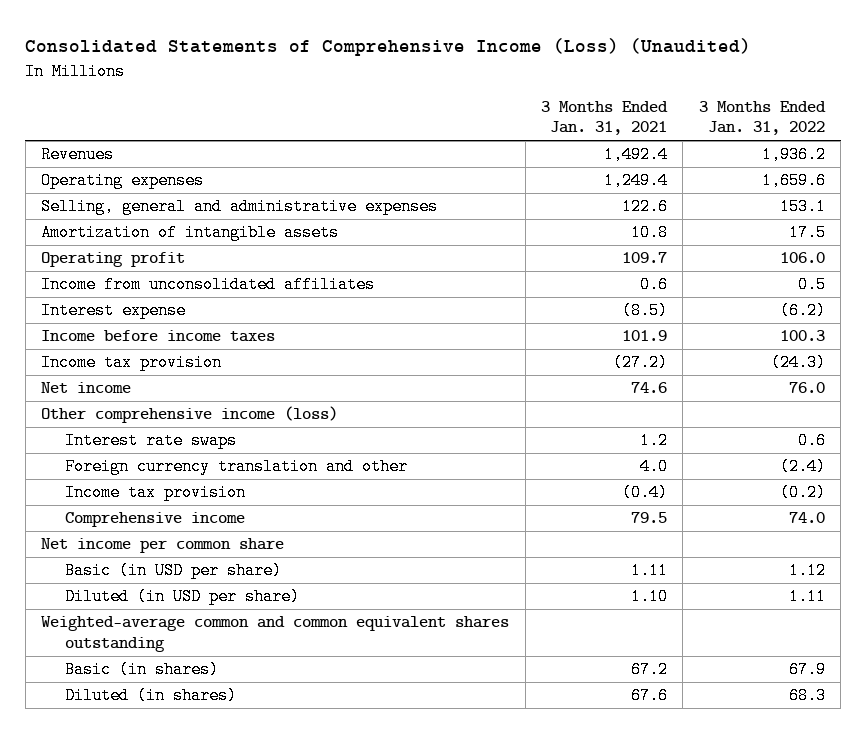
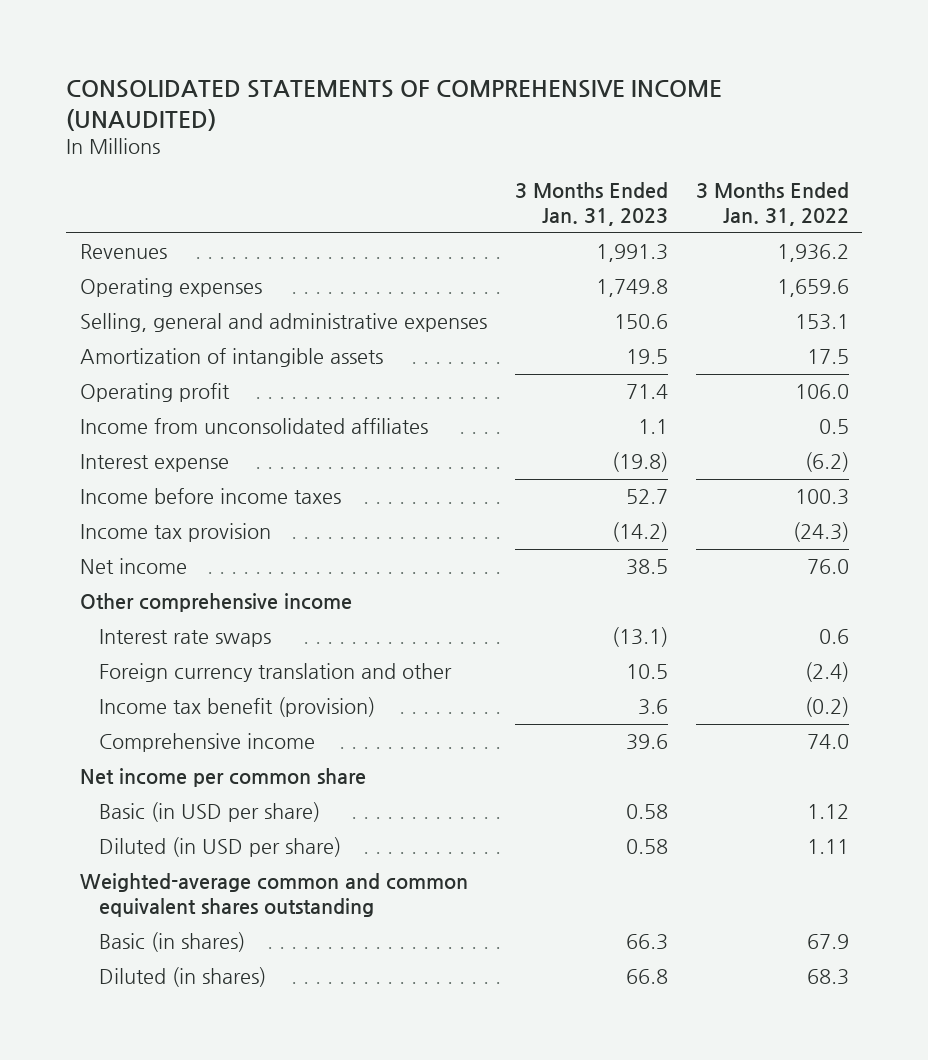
- Consolidated Statements of Comprehensive Income (Loss) (Unaudited)
+ CONSOLIDATED STATEMENTS OF COMPREHENSIVE INCOME (UNAUDITED)
- | 3 Months Ended Jan. 31, 2021 | 3 Months Ended Jan. 31, 2022
+ | 3 Months Ended Jan. 31, 2023 | 3 Months Ended Jan. 31, 2022
- Other comprehensive income (loss)
+ Other comprehensive income
- Income tax provision | (0.4) | (0.2)
+ Income tax benefit (provision) | 3.6 | (0.2)

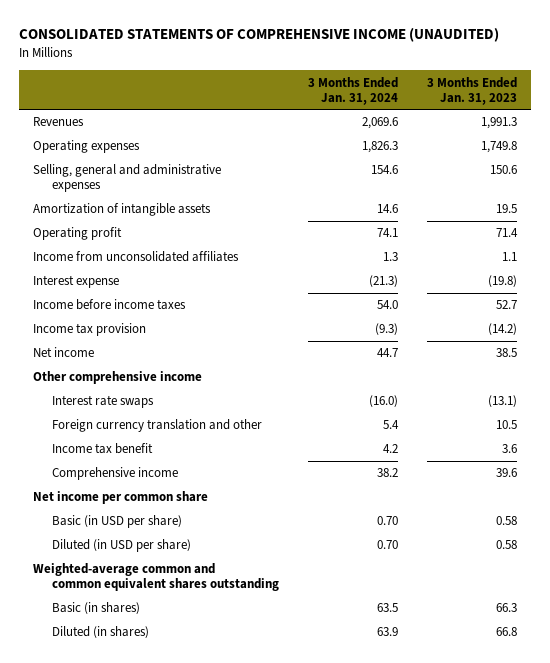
- | 3 Months Ended Jan. 31, 2023 | 3 Months Ended Jan. 31, 2022
+ | 3 Months Ended Jan. 31, 2024 | 3 Months Ended Jan. 31, 2023
- Income tax benefit (provision) | 3.6 | (0.2)
+ Income tax benefit | 4.2 | 3.6

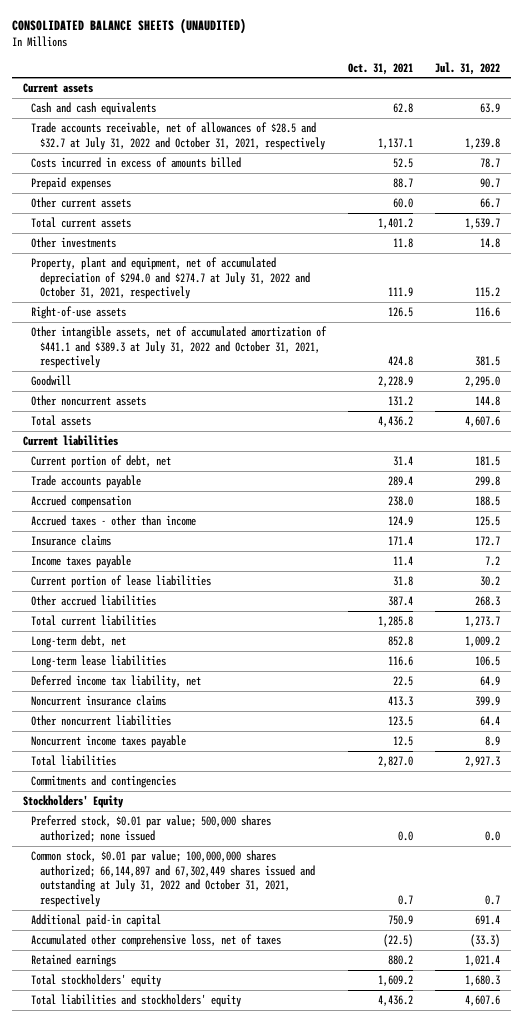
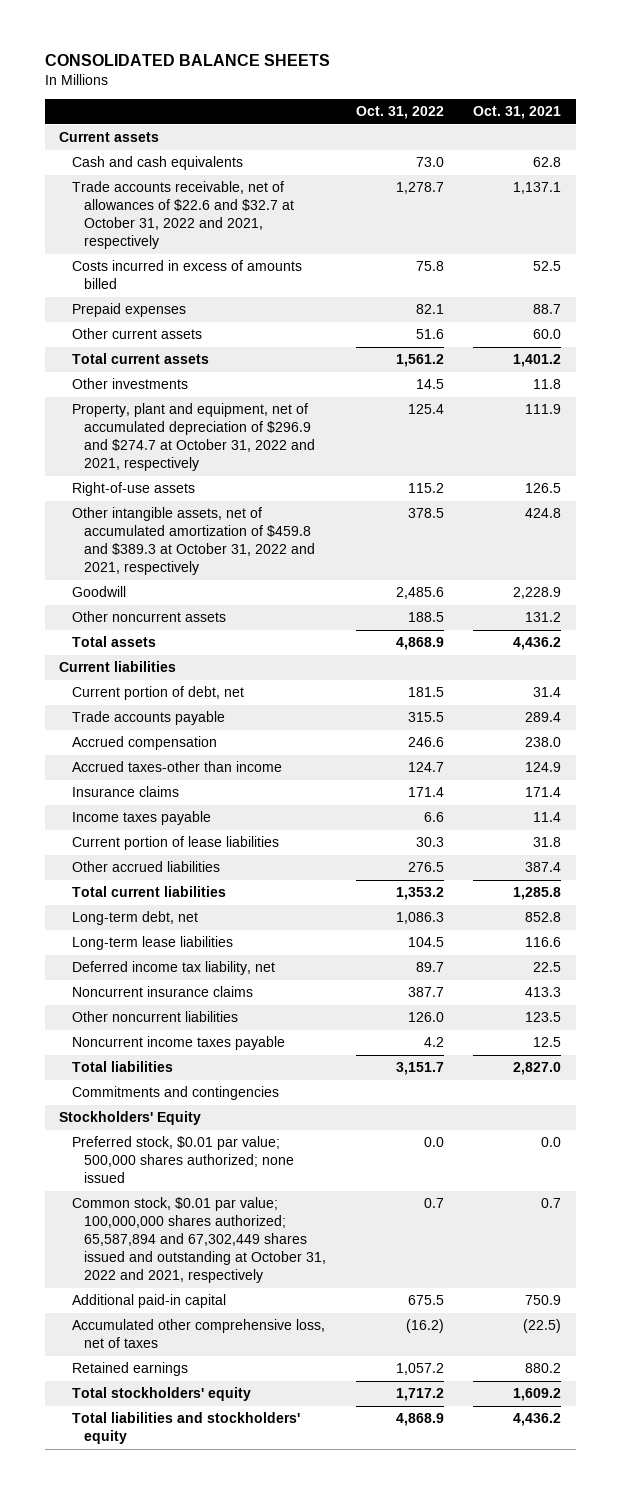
- CONSOLIDATED BALANCE SHEETS (UNAUDITED)
+ CONSOLIDATED BALANCE SHEETS
- | Oct. 31, 2021 | Jul. 31, 2022
+ | Oct. 31, 2022 | Oct. 31, 2021
- Trade accounts receivable, net of allowances of $28.5 and $32.7 at July 31, 2022 and October 31, 2021, respectively | 1,137.1 | 1,239.8
+ Trade accounts receivable, net of allowances of $22.6 and $32.7 at October 31, 2022 and 2021, respectively | 1,278.7 | 1,137.1
- Property, plant and equipment, net of accumulated depreciation of $294.0 and $274.7 at July 31, 2022 and October 31, 2021, respectively | 111.9 | 115.2
+ Property, plant and equipment, net of accumulated depreciation of $296.9 and $274.7 at October 31, 2022 and 2021, respectively | 125.4 | 111.9
- Other intangible assets, net of accumulated amortization of $441.1 and $389.3 at July 31, 2022 and October 31, 2021, respectively | 424.8 | 381.5
+ Other intangible assets, net of accumulated amortization of $459.8 and $389.3 at October 31, 2022 and 2021, respectively | 378.5 | 424.8
- Accrued taxes - other than income | 124.9 | 125.5
+ Accrued taxes-other than income | 124.7 | 124.9
- Common stock, $0.01 par value; 100,000,000 shares authorized; 66,144,897 and 67,302,449 shares issued and outstanding at July 31, 2022 and October 31, 2021, respectively | 0.7 | 0.7
+ Common stock, $0.01 par value; 100,000,000 shares authorized; 65,587,894 and 67,302,449 shares issued and outstanding at October 31, 2022 and 2021, respectively | 0.7 | 0.7

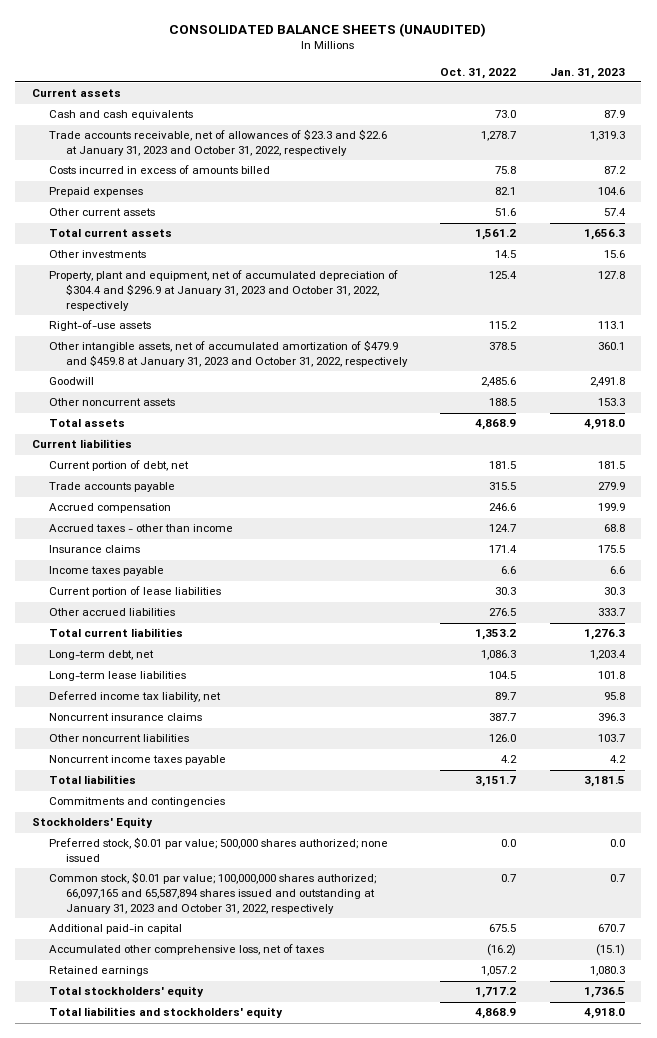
- CONSOLIDATED BALANCE SHEETS
+ CONSOLIDATED BALANCE SHEETS (UNAUDITED)
- | Oct. 31, 2022 | Oct. 31, 2021
+ | Oct. 31, 2022 | Jan. 31, 2023
- Trade accounts receivable, net of allowances of $22.6 and $32.7 at October 31, 2022 and 2021, respectively | 1,278.7 | 1,137.1
+ Trade accounts receivable, net of allowances of $23.3 and $22.6 at January 31, 2023 and October 31, 2022, respectively | 1,278.7 | 1,319.3
- Property, plant and equipment, net of accumulated depreciation of $296.9 and $274.7 at October 31, 2022 and 2021, respectively | 125.4 | 111.9
+ Property, plant and equipment, net of accumulated depreciation of $304.4 and $296.9 at January 31, 2023 and October 31, 2022, respectively | 125.4 | 127.8
- Other intangible assets, net of accumulated amortization of $459.8 and $389.3 at October 31, 2022 and 2021, respectively | 378.5 | 424.8
+ Other intangible assets, net of accumulated amortization of $479.9 and $459.8 at January 31, 2023 and October 31, 2022, respectively | 378.5 | 360.1
- Accrued taxes-other than income | 124.7 | 124.9
+ Accrued taxes - other than income | 124.7 | 68.8
- Common stock, $0.01 par value; 100,000,000 shares authorized; 65,587,894 and 67,302,449 shares issued and outstanding at October 31, 2022 and 2021, respectively | 0.7 | 0.7
+ Common stock, $0.01 par value; 100,000,000 shares authorized; 66,097,165 and 65,587,894 shares issued and outstanding at January 31, 2023 and October 31, 2022, respectively | 0.7 | 0.7

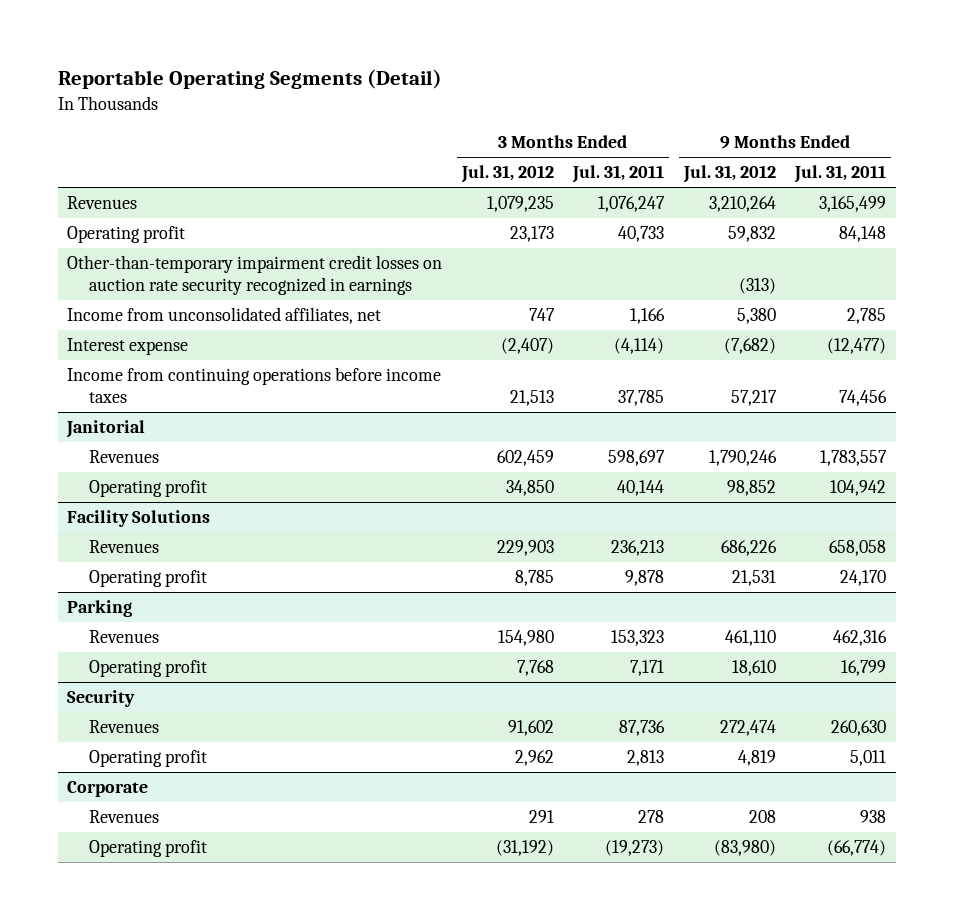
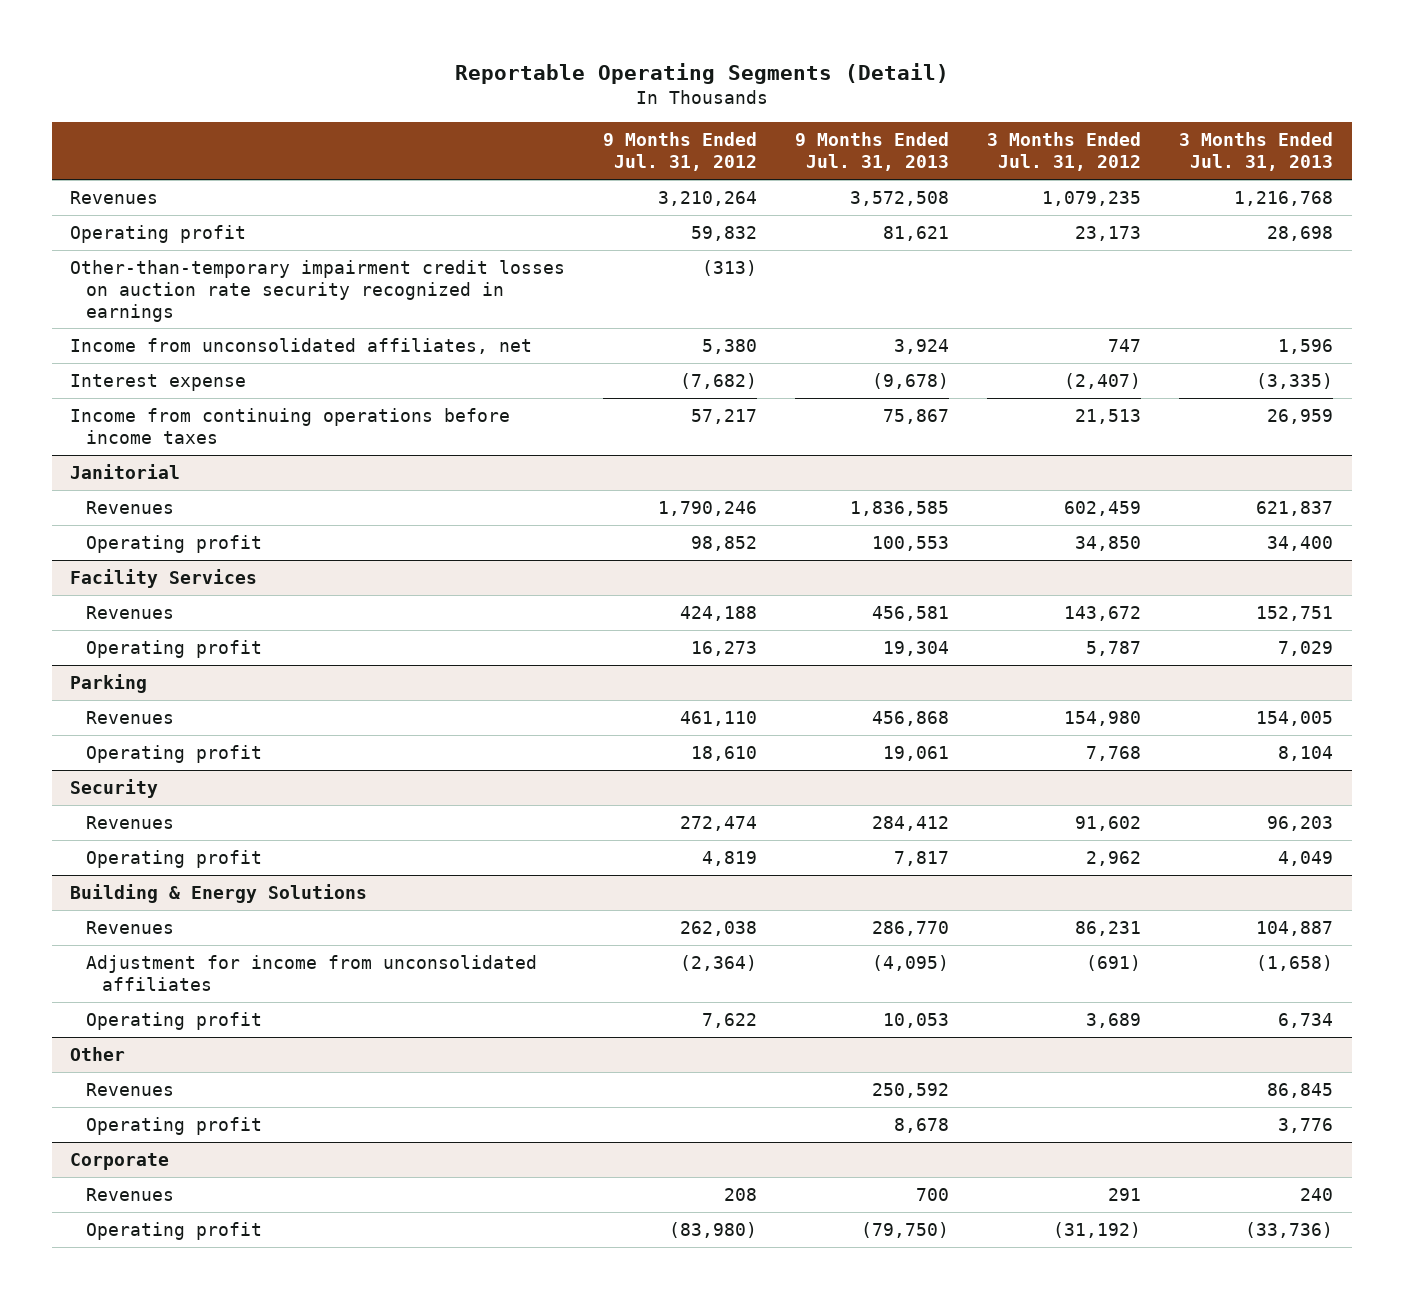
- | 3 Months Ended Jul. 31, 2012 | 3 Months Ended Jul. 31, 2011 | 9 Months Ended Jul. 31, 2012 | 9 Months Ended Jul. 31, 2011
+ | 9 Months Ended Jul. 31, 2012 | 9 Months Ended Jul. 31, 2013 | 3 Months Ended Jul. 31, 2012 | 3 Months Ended Jul. 31, 2013
- Facility Solutions
- Revenues | 229,903 | 236,213 | 686,226 | 658,058
- Operating profit | 8,785 | 9,878 | 21,531 | 24,170
+ Facility Services
+ Revenues | 424,188 | 456,581 | 143,672 | 152,751
+ Operating profit | 16,273 | 19,304 | 5,787 | 7,029
+ Building & Energy Solutions
+ Revenues | 262,038 | 286,770 | 86,231 | 104,887
+ Adjustment for income from unconsolidated affiliates | (2,364) | (4,095) | (691) | (1,658)
+ Operating profit | 7,622 | 10,053 | 3,689 | 6,734
+ Other
+ Revenues | | 250,592 | | 86,845
+ Operating profit | | 8,678 | | 3,776

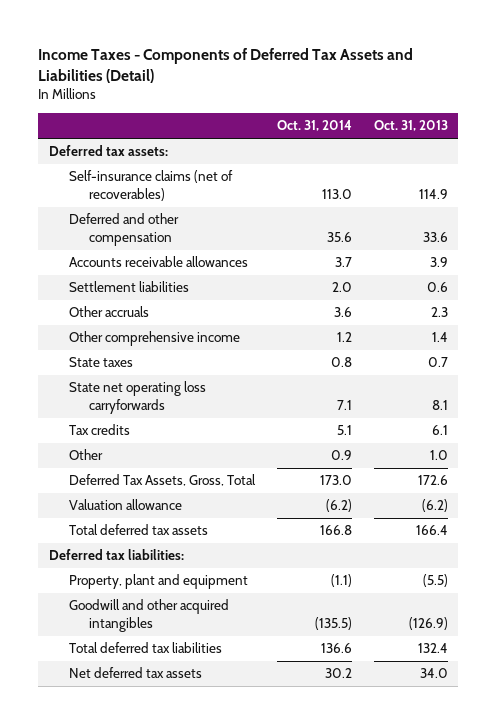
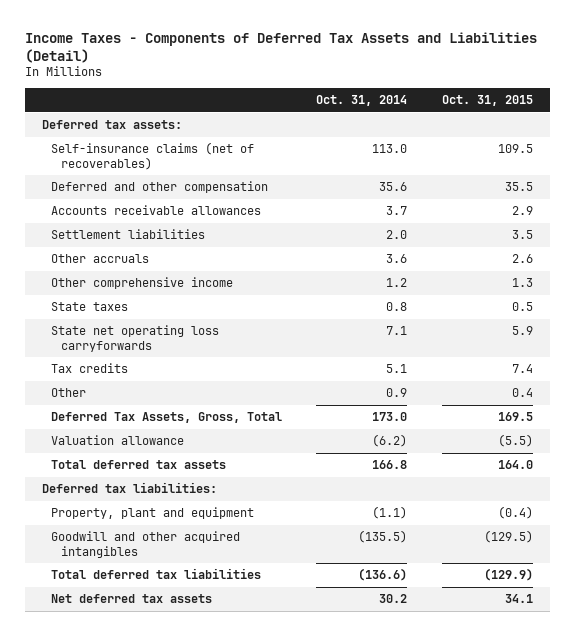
- | Oct. 31, 2014 | Oct. 31, 2013
+ | Oct. 31, 2014 | Oct. 31, 2015
- Total deferred tax liabilities | 136.6 | 132.4
+ Total deferred tax liabilities | (136.6) | (129.9)

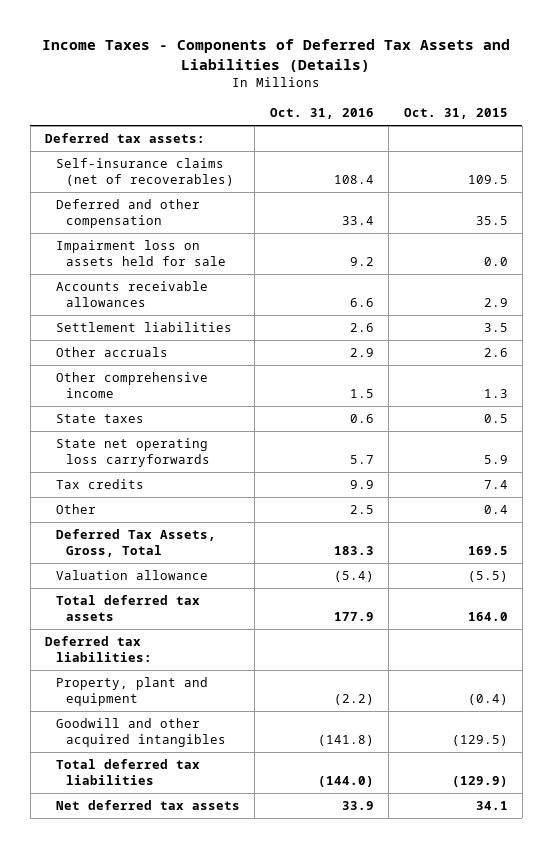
- Income Taxes - Components of Deferred Tax Assets and Liabilities (Detail)
+ Income Taxes - Components of Deferred Tax Assets and Liabilities (Details)
- | Oct. 31, 2014 | Oct. 31, 2015
+ | Oct. 31, 2016 | Oct. 31, 2015
+ Impairment loss on assets held for sale | 9.2 | 0.0

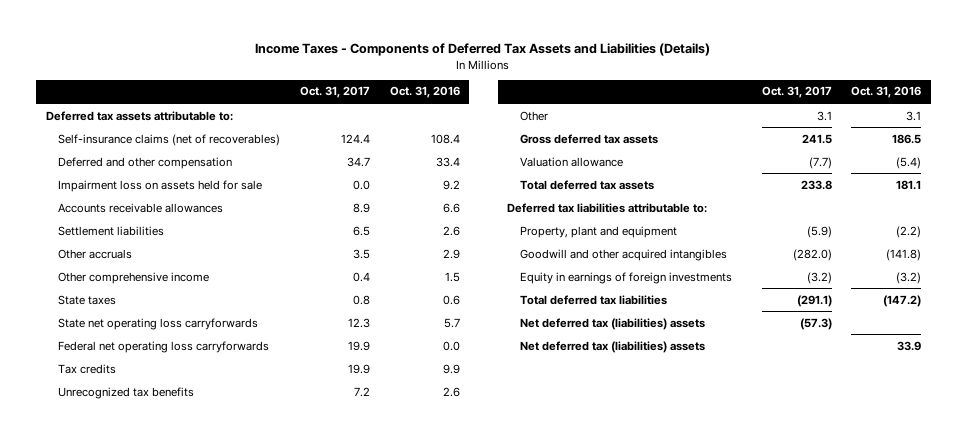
- | Oct. 31, 2016 | Oct. 31, 2015
+ | Oct. 31, 2017 | Oct. 31, 2016
- Deferred tax assets:
+ Deferred tax assets attributable to:
+ Federal net operating loss carryforwards | 19.9 | 0.0
- Other | 2.5 | 0.4
- Deferred Tax Assets, Gross, Total | 183.3 | 169.5
+ Unrecognized tax benefits | 7.2 | 2.6
+ Other | 3.1 | 3.1
+ Gross deferred tax assets | 241.5 | 186.5
- Total deferred tax assets | 177.9 | 164.0
- Deferred tax liabilities:
+ Total deferred tax assets | 233.8 | 181.1
+ Deferred tax liabilities attributable to:
- Total deferred tax liabilities | (144.0) | (129.9)
- Net deferred tax assets | 33.9 | 34.1
+ Equity in earnings of foreign investments | (3.2) | (3.2)
+ Total deferred tax liabilities | (291.1) | (147.2)
+ Net deferred tax (liabilities) assets | (57.3) |
+ Net deferred tax (liabilities) assets | | 33.9

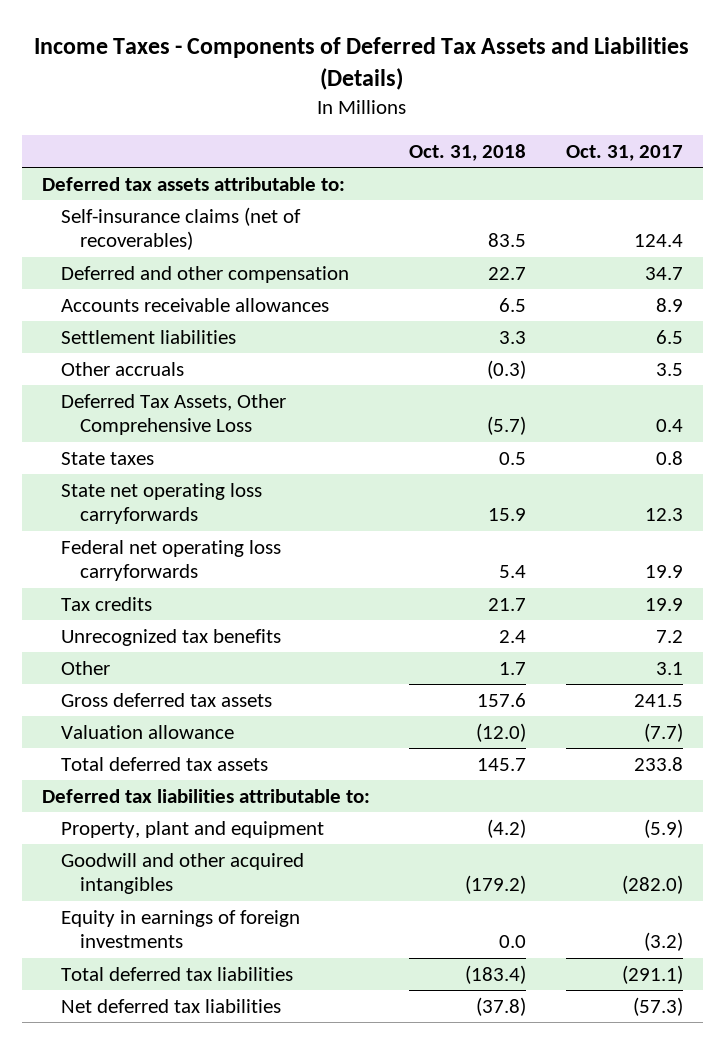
- | Oct. 31, 2017 | Oct. 31, 2016
+ | Oct. 31, 2018 | Oct. 31, 2017
- Impairment loss on assets held for sale | 0.0 | 9.2
- Other comprehensive income | 0.4 | 1.5
+ Deferred Tax Assets, Other Comprehensive Loss | (5.7) | 0.4
- Net deferred tax (liabilities) assets | (57.3) |
- Net deferred tax (liabilities) assets | | 33.9
+ Net deferred tax liabilities | (37.8) | (57.3)

